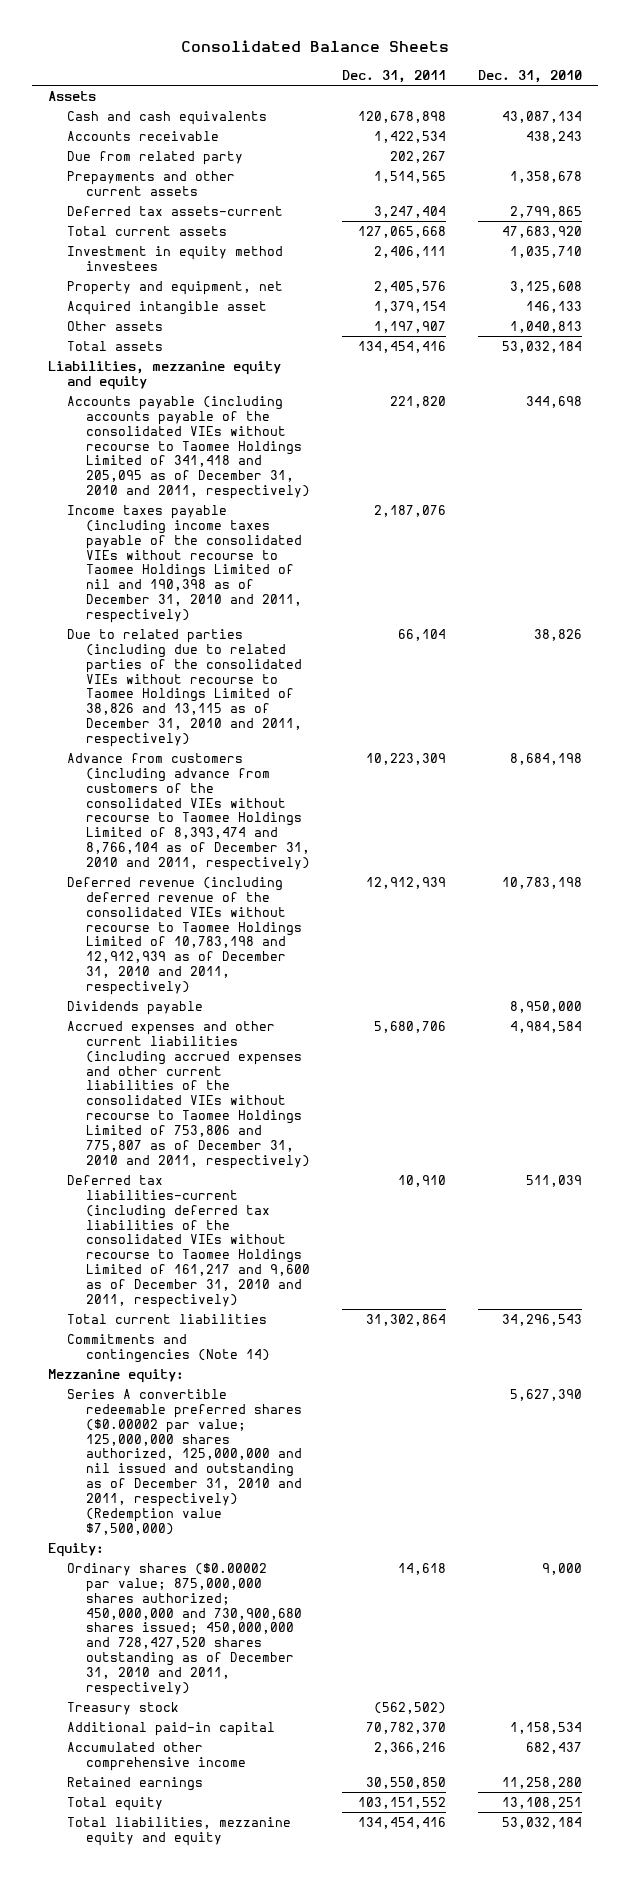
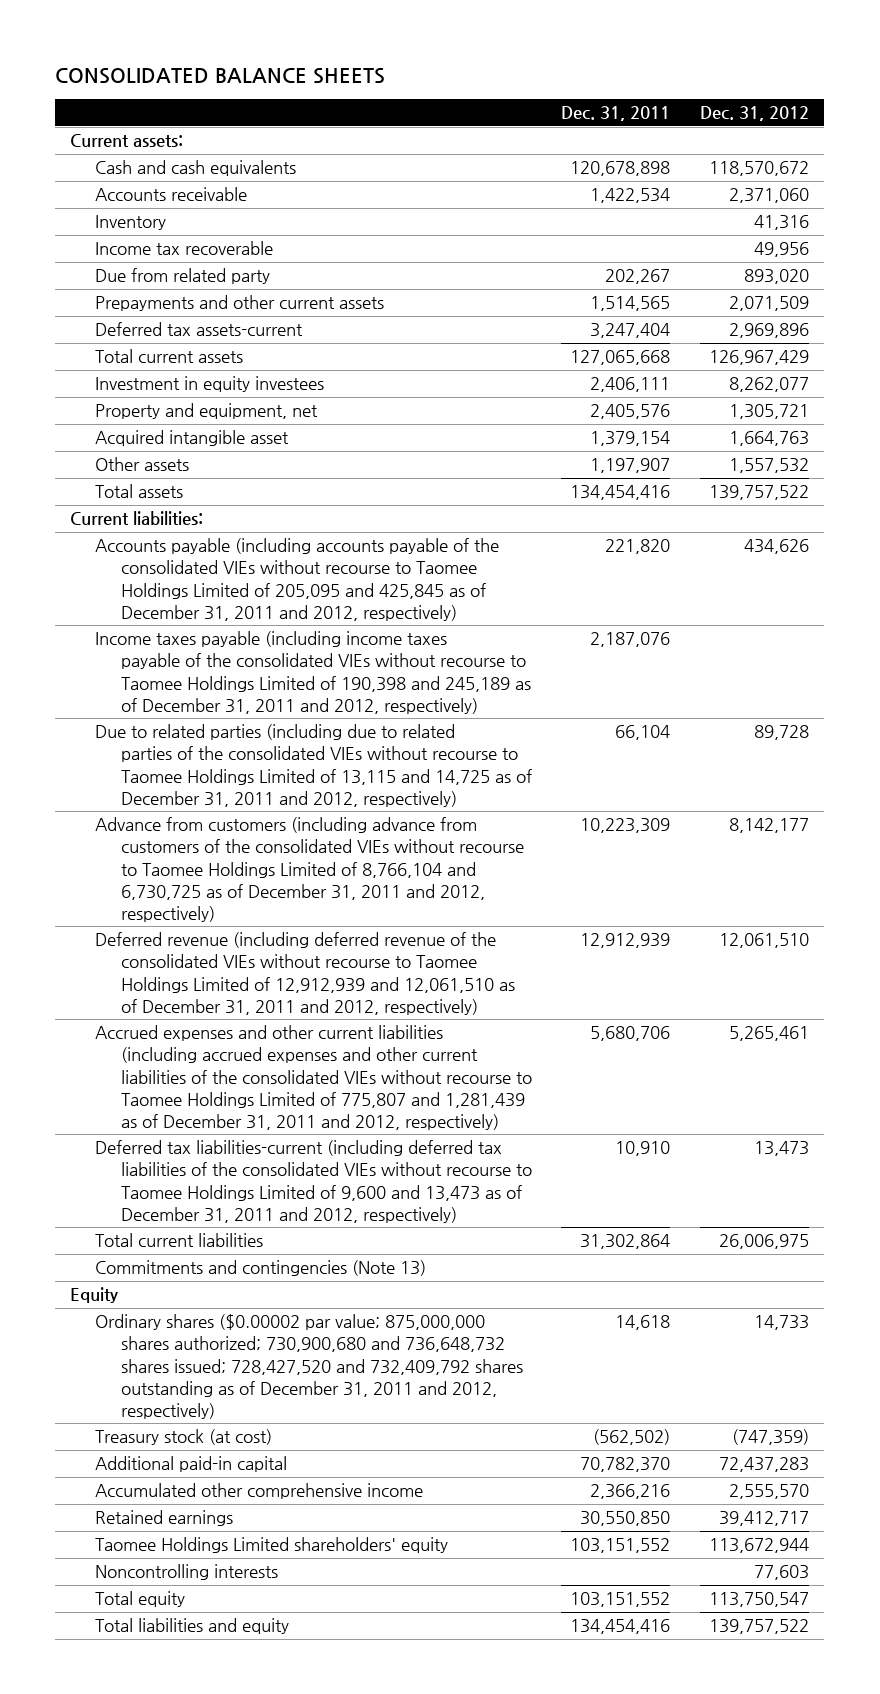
- Consolidated Balance Sheets
+ CONSOLIDATED BALANCE SHEETS
- | Dec. 31, 2011 | Dec. 31, 2010
+ | Dec. 31, 2011 | Dec. 31, 2012
- Assets
+ Current assets:
+ Inventory | | 41,316
+ Income tax recoverable | | 49,956
- Investment in equity method investees | 2,406,111 | 1,035,710
+ Investment in equity investees | 2,406,111 | 8,262,077
- Liabilities, mezzanine equity and equity
- Accounts payable (including accounts payable of the consolidated VIEs without recourse to Taomee Holdings Limited of 341,418 and 205,095 as of December 31, 2010 and 2011, respectively) | 221,820 | 344,698
- Income taxes payable (including income taxes payable of the consolidated VIEs without recourse to Taomee Holdings Limited of nil and 190,398 as of December 31, 2010 and 2011, respectively) | 2,187,076 |
- Due to related parties (including due to related parties of the consolidated VIEs without recourse to Taomee Holdings Limited of 38,826 and 13,115 as of December 31, 2010 and 2011, respectively) | 66,104 | 38,826
- Advance from customers (including advance from customers of the consolidated VIEs without recourse to Taomee Holdings Limited of 8,393,474 and 8,766,104 as of December 31, 2010 and 2011, respectively) | 10,223,309 | 8,684,198
- Deferred revenue (including deferred revenue of the consolidated VIEs without recourse to Taomee Holdings Limited of 10,783,198 and 12,912,939 as of December 31, 2010 and 2011, respectively) | 12,912,939 | 10,783,198
- Dividends payable | | 8,950,000
- Accrued expenses and other current liabilities (including accrued expenses and other current liabilities of the consolidated VIEs without recourse to Taomee Holdings Limited of 753,806 and 775,807 as of December 31, 2010 and 2011, respectively) | 5,680,706 | 4,984,584
- Deferred tax liabilities-current (including deferred tax liabilities of the consolidated VIEs without recourse to Taomee Holdings Limited of 161,217 and 9,600 as of December 31, 2010 and 2011, respectively) | 10,910 | 511,039
+ Current liabilities:
+ Accounts payable (including accounts payable of the consolidated VIEs without recourse to Taomee Holdings Limited of 205,095 and 425,845 as of December 31, 2011 and 2012, respectively) | 221,820 | 434,626
+ Income taxes payable (including income taxes payable of the consolidated VIEs without recourse to Taomee Holdings Limited of 190,398 and 245,189 as of December 31, 2011 and 2012, respectively) | 2,187,076 |
+ Due to related parties (including due to related parties of the consolidated VIEs without recourse to Taomee Holdings Limited of 13,115 and 14,725 as of December 31, 2011 and 2012, respectively) | 66,104 | 89,728
+ Advance from customers (including advance from customers of the consolidated VIEs without recourse to Taomee Holdings Limited of 8,766,104 and 6,730,725 as of December 31, 2011 and 2012, respectively) | 10,223,309 | 8,142,177
+ Deferred revenue (including deferred revenue of the consolidated VIEs without recourse to Taomee Holdings Limited of 12,912,939 and 12,061,510 as of December 31, 2011 and 2012, respectively) | 12,912,939 | 12,061,510
+ Accrued expenses and other current liabilities (including accrued expenses and other current liabilities of the consolidated VIEs without recourse to Taomee Holdings Limited of 775,807 and 1,281,439 as of December 31, 2011 and 2012, respectively) | 5,680,706 | 5,265,461
+ Deferred tax liabilities-current (including deferred tax liabilities of the consolidated VIEs without recourse to Taomee Holdings Limited of 9,600 and 13,473 as of December 31, 2011 and 2012, respectively) | 10,910 | 13,473
- Commitments and contingencies (Note 14)
- Mezzanine equity:
- Series A convertible redeemable preferred shares ($0.00002 par value; 125,000,000 shares authorized, 125,000,000 and nil issued and outstanding as of December 31, 2010 and 2011, respectively) (Redemption value $7,500,000) | | 5,627,390
- Equity:
- Ordinary shares ($0.00002 par value; 875,000,000 shares authorized; 450,000,000 and 730,900,680 shares issued; 450,000,000 and 728,427,520 shares outstanding as of December 31, 2010 and 2011, respectively) | 14,618 | 9,000
- Treasury stock | (562,502) |
+ Commitments and contingencies (Note 13)
+ Equity
+ Ordinary shares ($0.00002 par value; 875,000,000 shares authorized; 730,900,680 and 736,648,732 shares issued; 728,427,520 and 732,409,792 shares outstanding as of December 31, 2011 and 2012, respectively) | 14,618 | 14,733
+ Treasury stock (at cost) | (562,502) | (747,359)
+ Taomee Holdings Limited shareholders' equity | 103,151,552 | 113,672,944
+ Noncontrolling interests | | 77,603
- Total liabilities, mezzanine equity and equity | 134,454,416 | 53,032,184
+ Total liabilities and equity | 134,454,416 | 139,757,522

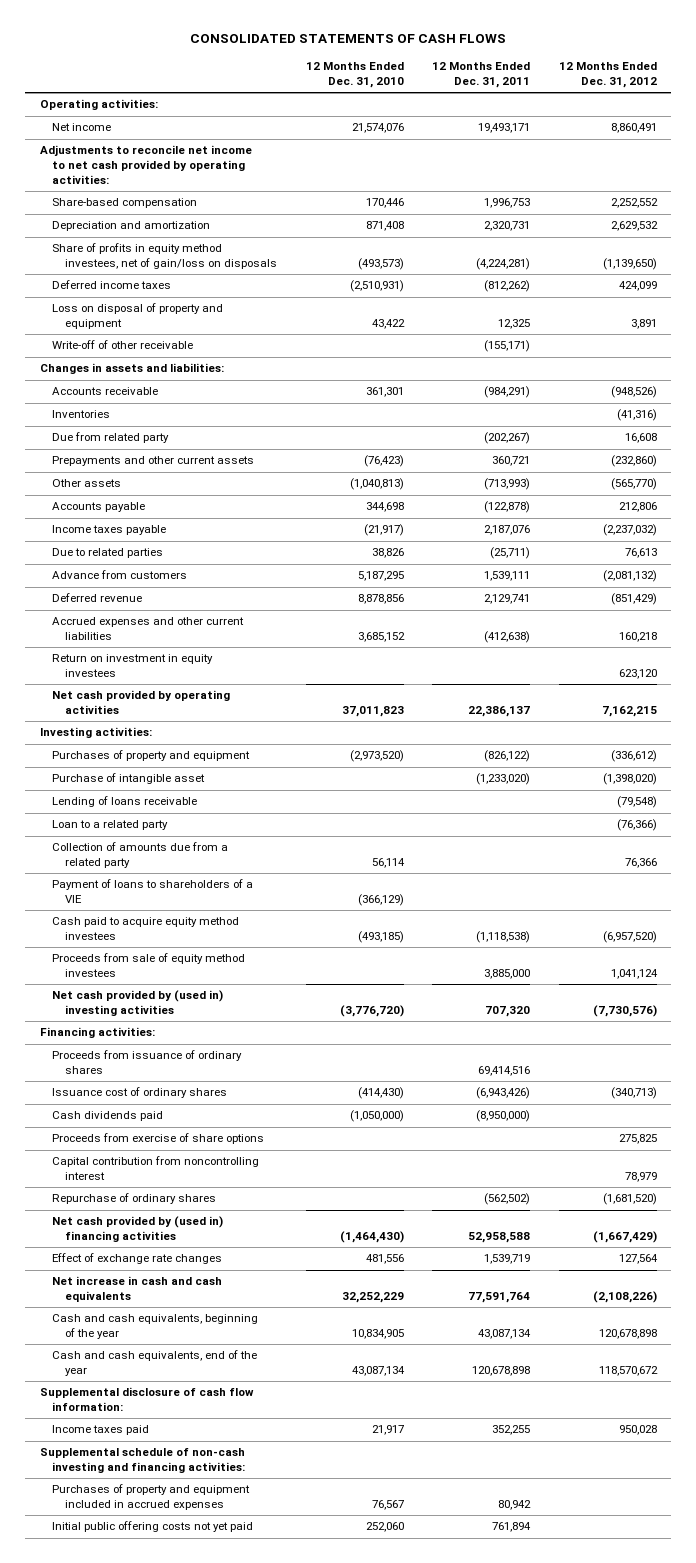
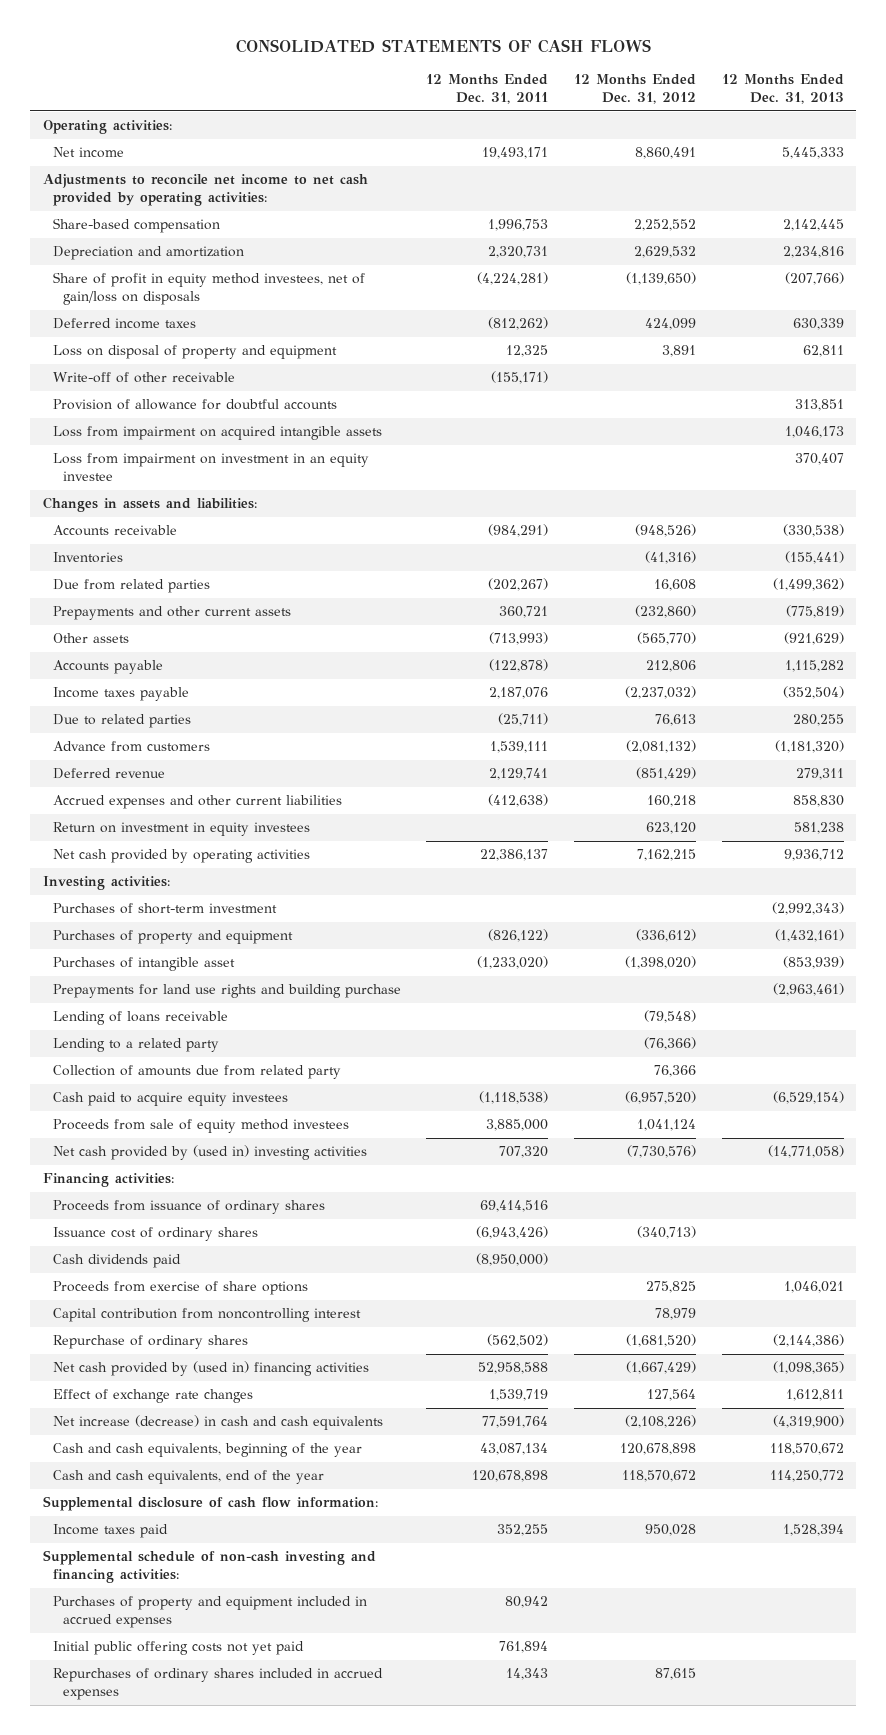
- | 12 Months Ended Dec. 31, 2010 | 12 Months Ended Dec. 31, 2011 | 12 Months Ended Dec. 31, 2012
+ | 12 Months Ended Dec. 31, 2011 | 12 Months Ended Dec. 31, 2012 | 12 Months Ended Dec. 31, 2013
- Share of profits in equity method investees, net of gain/loss on disposals | (493,573) | (4,224,281) | (1,139,650)
+ Share of profit in equity method investees, net of gain/loss on disposals | (4,224,281) | (1,139,650) | (207,766)
+ Provision of allowance for doubtful accounts | | | 313,851
+ Loss from impairment on acquired intangible assets | | | 1,046,173
+ Loss from impairment on investment in an equity investee | | | 370,407
- Due from related party | | (202,267) | 16,608
+ Due from related parties | (202,267) | 16,608 | (1,499,362)
+ Purchases of short-term investment | | | (2,992,343)
- Purchase of intangible asset | | (1,233,020) | (1,398,020)
+ Purchases of intangible asset | (1,233,020) | (1,398,020) | (853,939)
+ Prepayments for land use rights and building purchase | | | (2,963,461)
- Loan to a related party | | | (76,366)
- Collection of amounts due from a related party | 56,114 | | 76,366
- Payment of loans to shareholders of a VIE | (366,129) | |
- Cash paid to acquire equity method investees | (493,185) | (1,118,538) | (6,957,520)
+ Lending to a related party | | (76,366) |
+ Collection of amounts due from related party | | 76,366 |
+ Cash paid to acquire equity investees | (1,118,538) | (6,957,520) | (6,529,154)
- Net increase in cash and cash equivalents | 32,252,229 | 77,591,764 | (2,108,226)
+ Net increase (decrease) in cash and cash equivalents | 77,591,764 | (2,108,226) | (4,319,900)
+ Repurchases of ordinary shares included in accrued expenses | 14,343 | 87,615 |

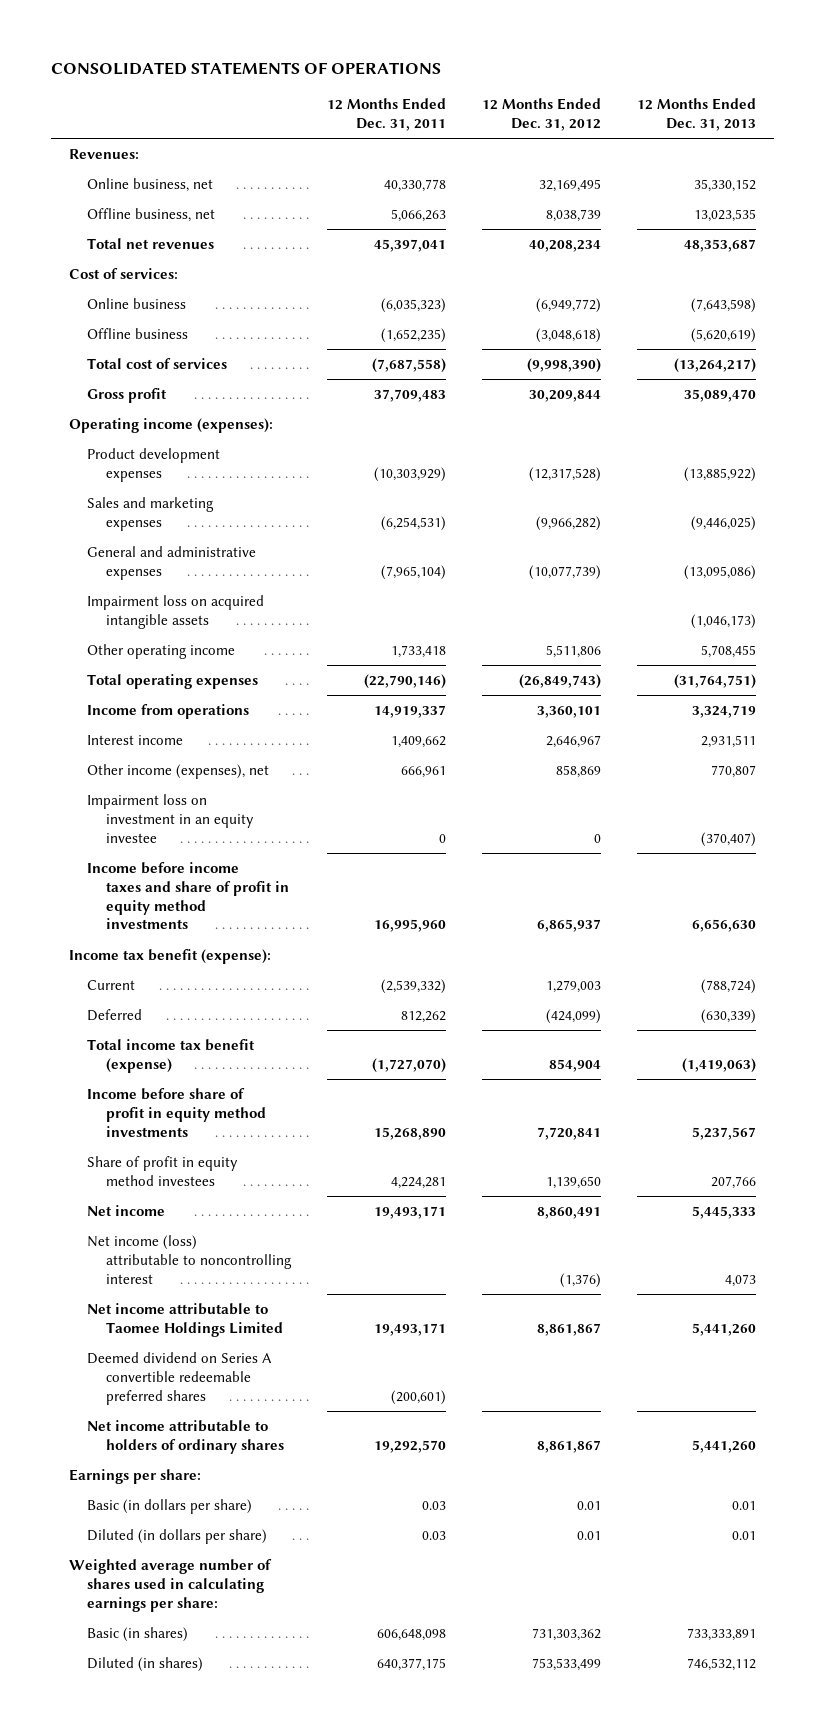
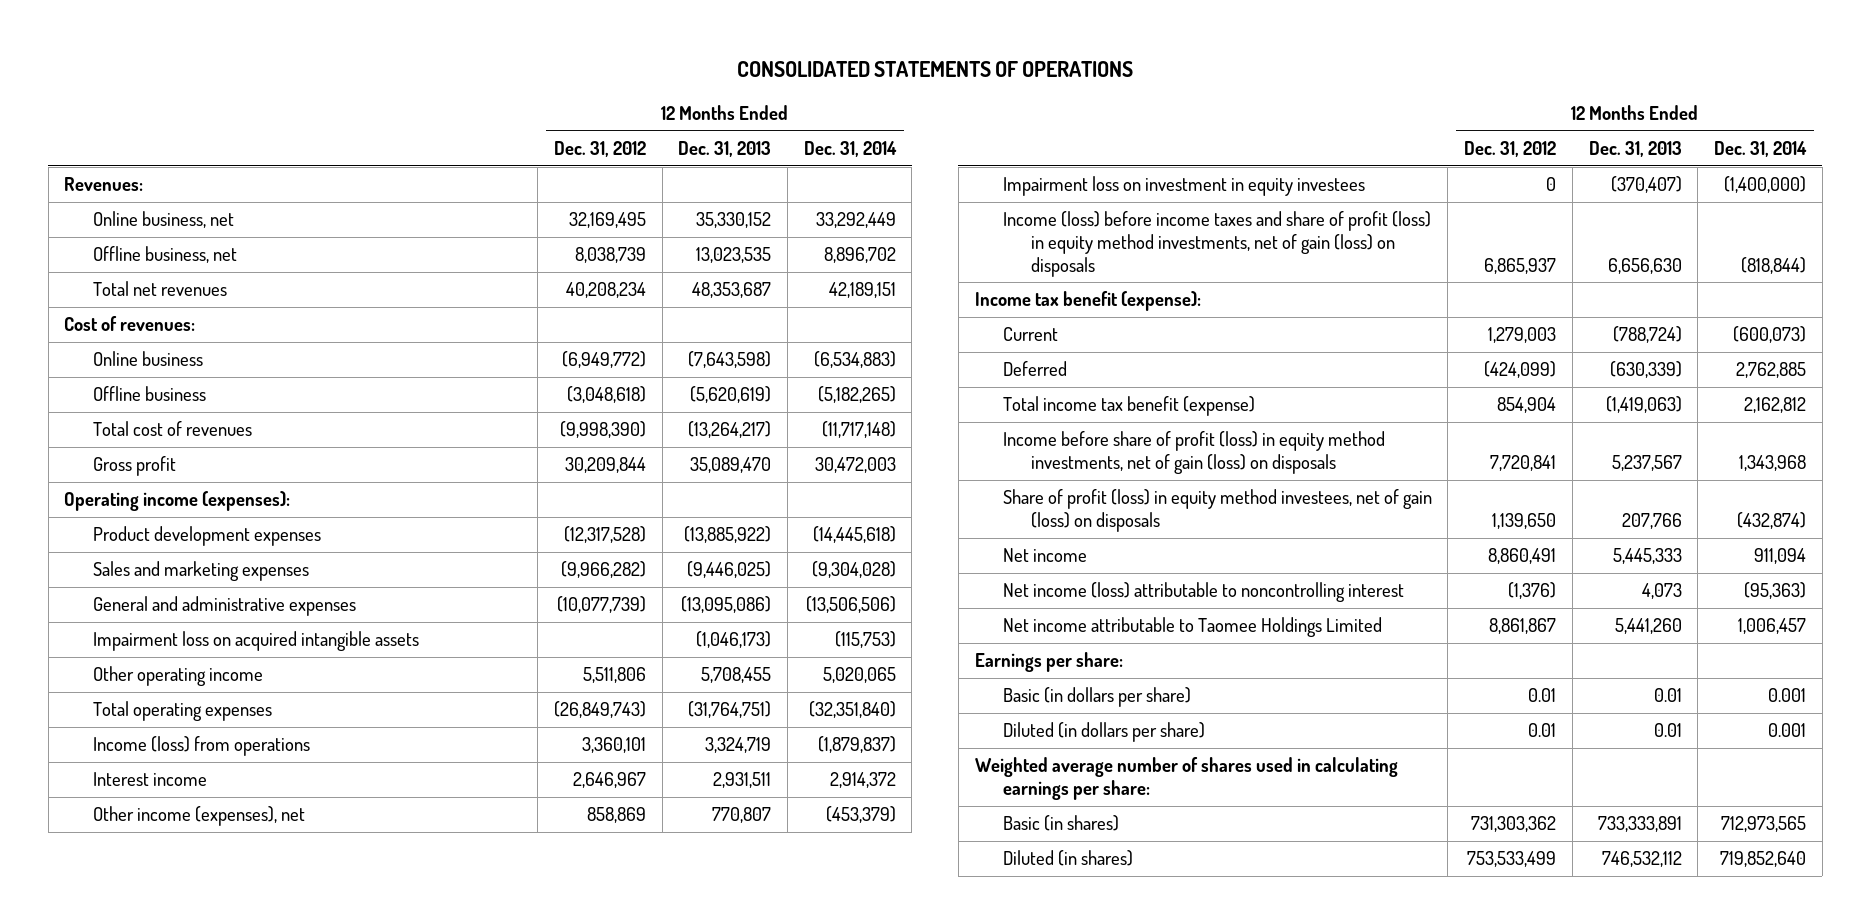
- | 12 Months Ended Dec. 31, 2011 | 12 Months Ended Dec. 31, 2012 | 12 Months Ended Dec. 31, 2013
+ | 12 Months Ended Dec. 31, 2012 | 12 Months Ended Dec. 31, 2013 | 12 Months Ended Dec. 31, 2014
- Cost of services:
+ Cost of revenues:
- Total cost of services | (7,687,558) | (9,998,390) | (13,264,217)
+ Total cost of revenues | (9,998,390) | (13,264,217) | (11,717,148)
- Income from operations | 14,919,337 | 3,360,101 | 3,324,719
+ Income (loss) from operations | 3,360,101 | 3,324,719 | (1,879,837)
- Impairment loss on investment in an equity investee | 0 | 0 | (370,407)
- Income before income taxes and share of profit in equity method investments | 16,995,960 | 6,865,937 | 6,656,630
+ Impairment loss on investment in equity investees | 0 | (370,407) | (1,400,000)
+ Income (loss) before income taxes and share of profit (loss) in equity method investments, net of gain (loss) on disposals | 6,865,937 | 6,656,630 | (818,844)
- Income before share of profit in equity method investments | 15,268,890 | 7,720,841 | 5,237,567
- Share of profit in equity method investees | 4,224,281 | 1,139,650 | 207,766
+ Income before share of profit (loss) in equity method investments, net of gain (loss) on disposals | 7,720,841 | 5,237,567 | 1,343,968
+ Share of profit (loss) in equity method investees, net of gain (loss) on disposals | 1,139,650 | 207,766 | (432,874)
- Deemed dividend on Series A convertible redeemable preferred shares | (200,601) | |
- Net income attributable to holders of ordinary shares | 19,292,570 | 8,861,867 | 5,441,260

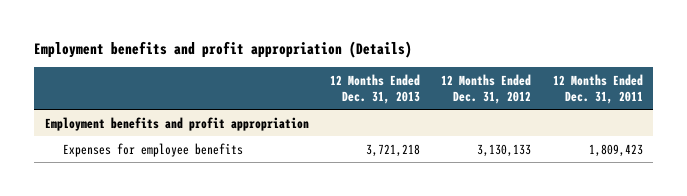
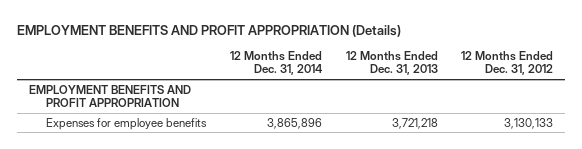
- Employment benefits and profit appropriation (Details)
+ EMPLOYMENT BENEFITS AND PROFIT APPROPRIATION (Details)
- | 12 Months Ended Dec. 31, 2013 | 12 Months Ended Dec. 31, 2012 | 12 Months Ended Dec. 31, 2011
+ | 12 Months Ended Dec. 31, 2014 | 12 Months Ended Dec. 31, 2013 | 12 Months Ended Dec. 31, 2012
- Employment benefits and profit appropriation
+ EMPLOYMENT BENEFITS AND PROFIT APPROPRIATION

